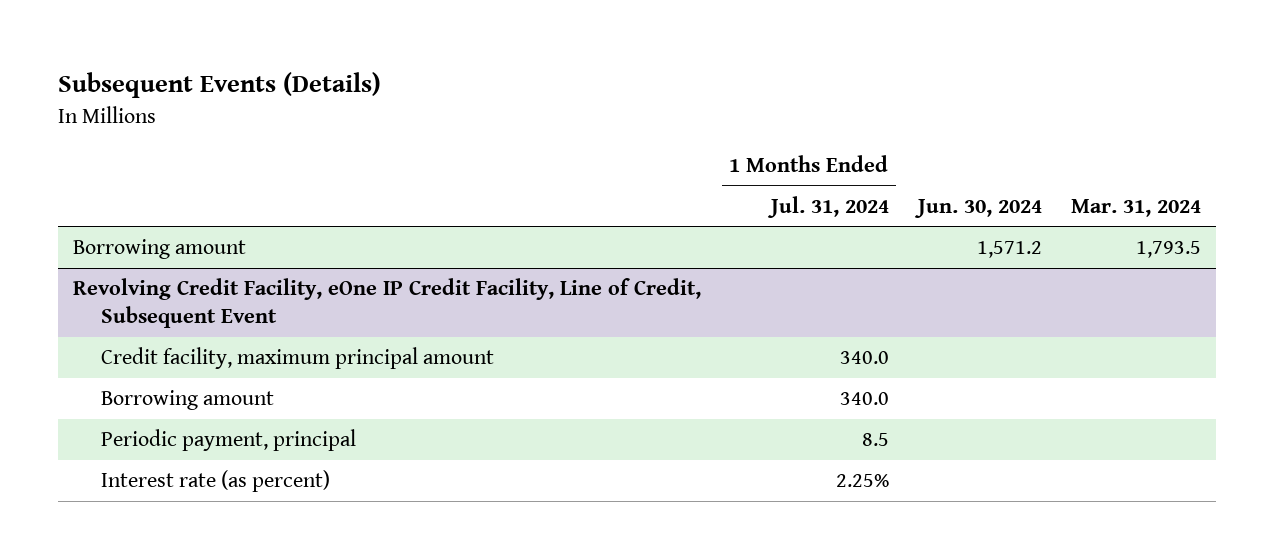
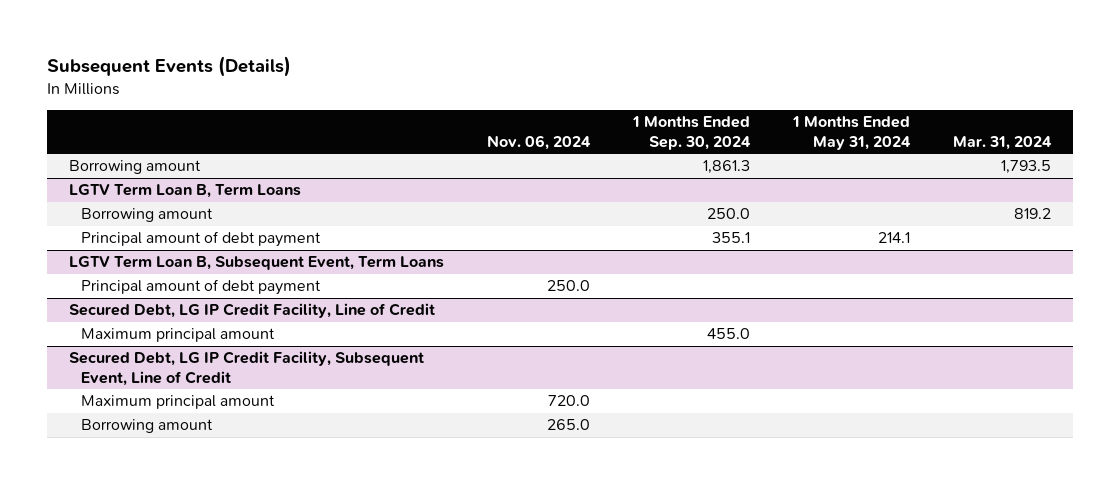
- | 1 Months Ended Jul. 31, 2024 | Jun. 30, 2024 | Mar. 31, 2024
+ | Nov. 06, 2024 | 1 Months Ended Sep. 30, 2024 | 1 Months Ended May 31, 2024 | Mar. 31, 2024
- Revolving Credit Facility, eOne IP Credit Facility, Line of Credit, Subsequent Event
- Credit facility, maximum principal amount | 340.0 | |
+ LGTV Term Loan B, Term Loans
+ Borrowing amount | | 250.0 | | 819.2
+ Principal amount of debt payment | | 355.1 | 214.1 |
+ LGTV Term Loan B, Subsequent Event, Term Loans
+ Principal amount of debt payment | 250.0 | | |
+ Secured Debt, LG IP Credit Facility, Line of Credit
+ Maximum principal amount | | 455.0 | |
+ Secured Debt, LG IP Credit Facility, Subsequent Event, Line of Credit
+ Maximum principal amount | 720.0 | | |
- Periodic payment, principal | 8.5 | |
- Interest rate (as percent) | 2.25% | |

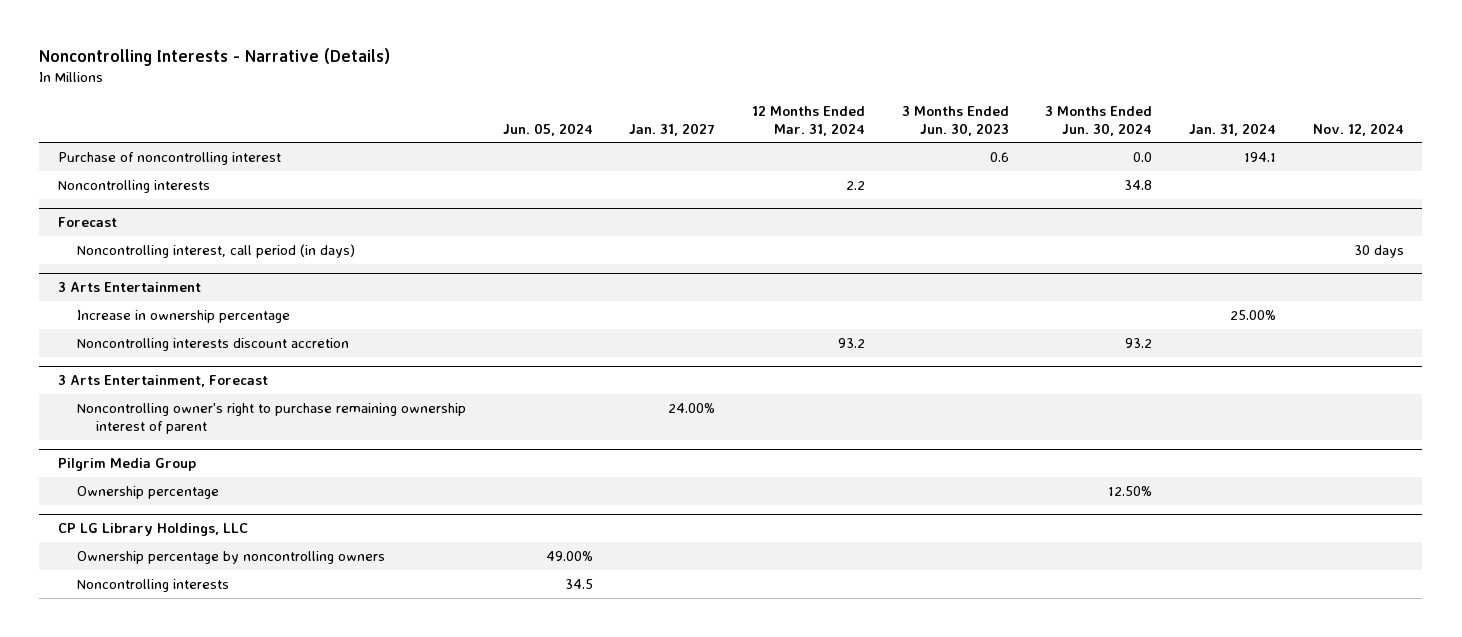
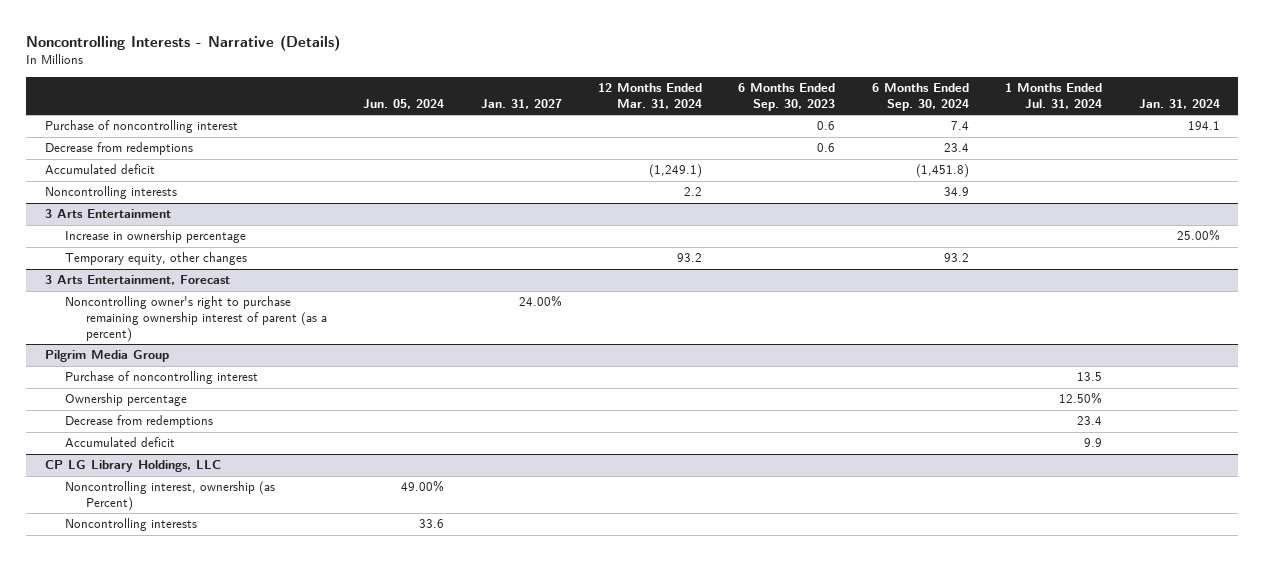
- | Jun. 05, 2024 | Jan. 31, 2027 | 12 Months Ended Mar. 31, 2024 | 3 Months Ended Jun. 30, 2023 | 3 Months Ended Jun. 30, 2024 | Jan. 31, 2024 | Nov. 12, 2024
+ | Jun. 05, 2024 | Jan. 31, 2027 | 12 Months Ended Mar. 31, 2024 | 6 Months Ended Sep. 30, 2023 | 6 Months Ended Sep. 30, 2024 | 1 Months Ended Jul. 31, 2024 | Jan. 31, 2024
+ Decrease from redemptions | | | | 0.6 | 23.4 | |
+ Accumulated deficit | | | (1,249.1) | | (1,451.8) | |
- Forecast
- Noncontrolling interest, call period (in days) | | | | | | | 30 days
@ 3 Arts Entertainment
- Noncontrolling interests discount accretion | | | 93.2 | | 93.2 | |
+ Temporary equity, other changes | | | 93.2 | | 93.2 | |
@ 3 Arts Entertainment, Forecast
- Noncontrolling owner's right to purchase remaining ownership interest of parent | | 24.00% | | | | |
+ Noncontrolling owner's right to purchase remaining ownership interest of parent (as a percent) | | 24.00% | | | | |
@ Pilgrim Media Group
+ Purchase of noncontrolling interest | | | | | | 13.5 |
+ Decrease from redemptions | | | | | | 23.4 |
+ Accumulated deficit | | | | | | 9.9 |
@ CP LG Library Holdings, LLC
- Ownership percentage by noncontrolling owners | 49.00% | | | | | |
- Noncontrolling interests | 34.5 | | | | | |
+ Noncontrolling interest, ownership (as Percent) | 49.00% | | | | | |
+ Noncontrolling interests | 33.6 | | | | | |

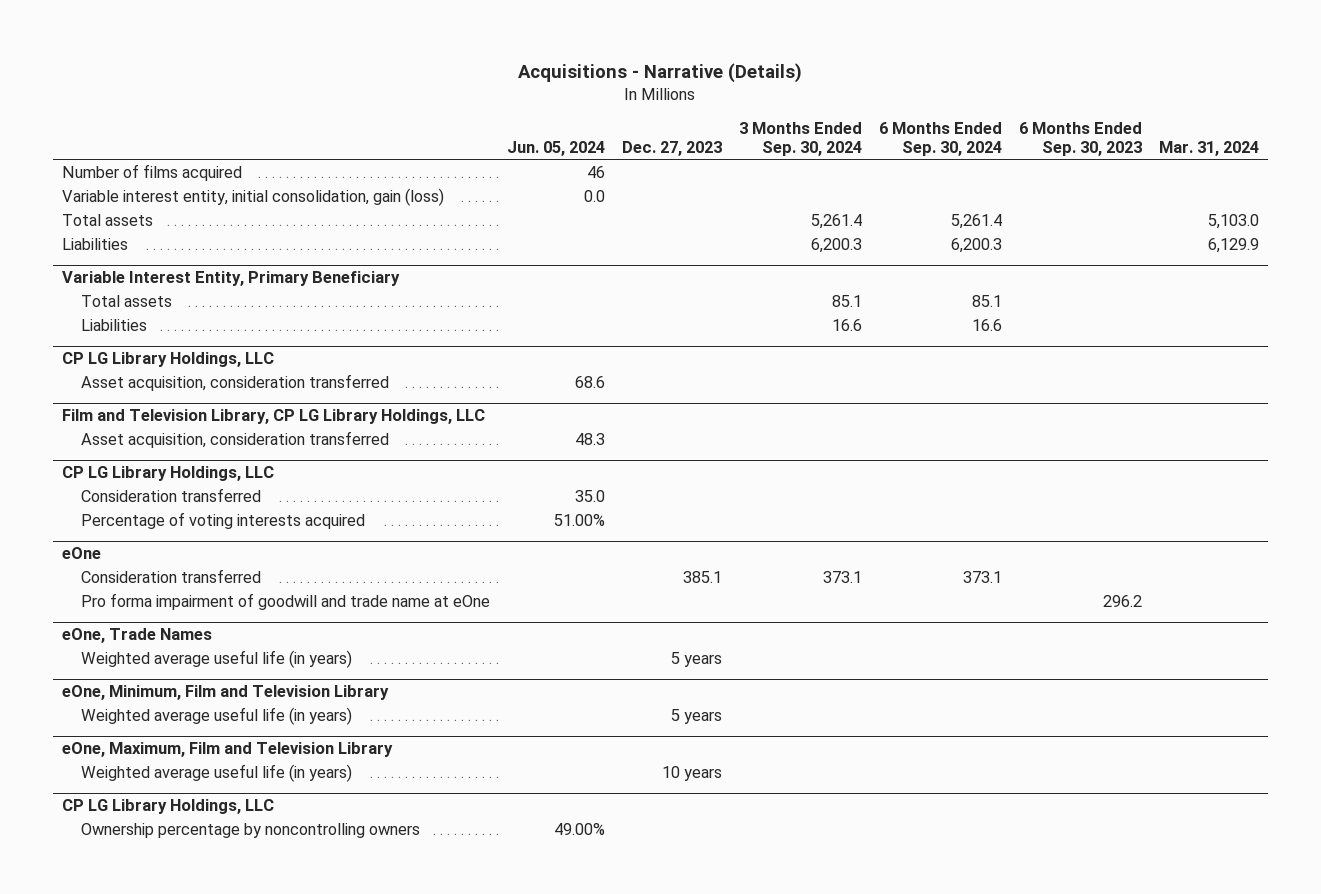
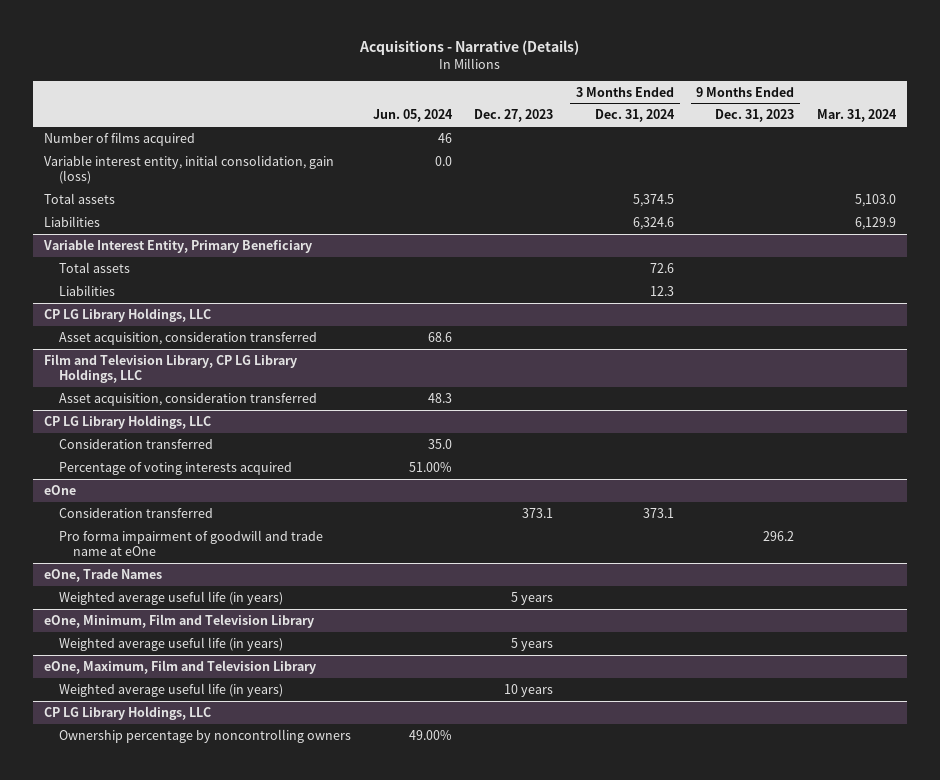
- | Jun. 05, 2024 | Dec. 27, 2023 | 3 Months Ended Sep. 30, 2024 | 6 Months Ended Sep. 30, 2024 | 6 Months Ended Sep. 30, 2023 | Mar. 31, 2024
+ | Jun. 05, 2024 | Dec. 27, 2023 | 3 Months Ended Dec. 31, 2024 | 9 Months Ended Dec. 31, 2023 | Mar. 31, 2024
@ eOne
- Consideration transferred | | 385.1 | 373.1 | 373.1 | |
+ Consideration transferred | | 373.1 | 373.1 | |

